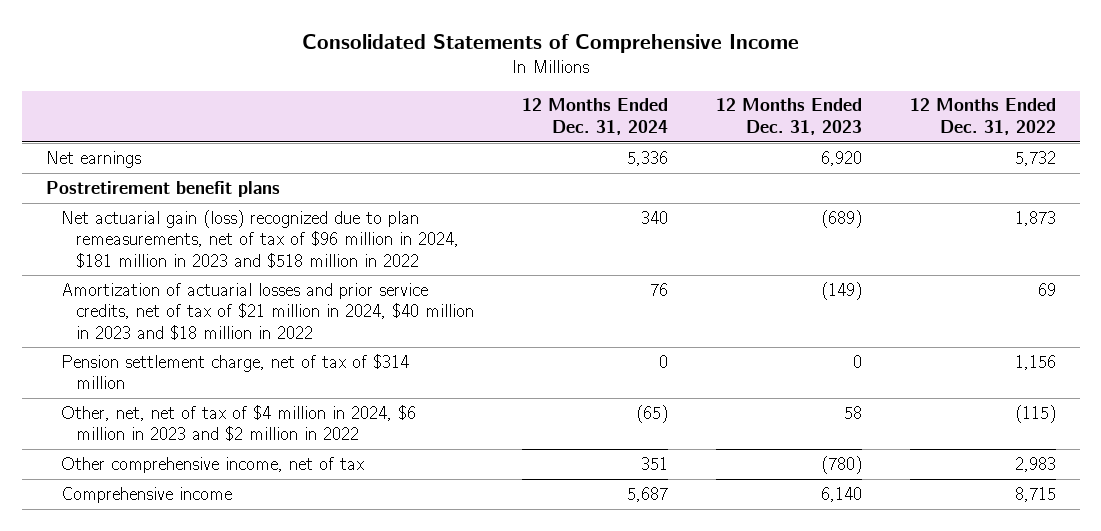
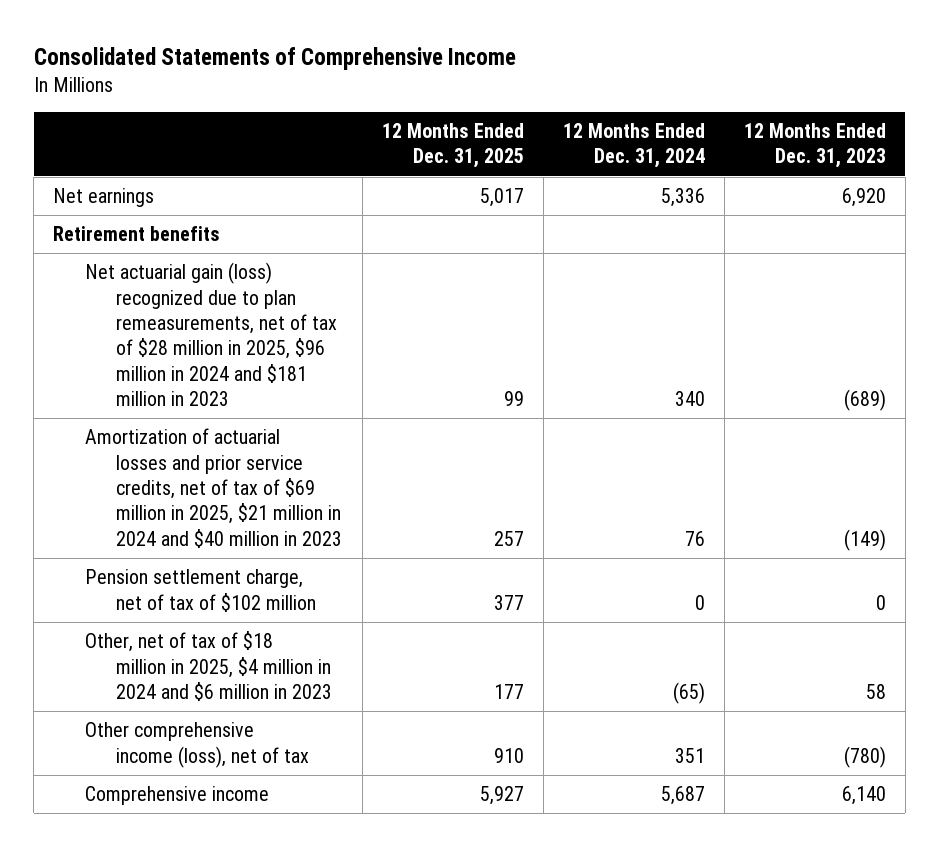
- | 12 Months Ended Dec. 31, 2024 | 12 Months Ended Dec. 31, 2023 | 12 Months Ended Dec. 31, 2022
+ | 12 Months Ended Dec. 31, 2025 | 12 Months Ended Dec. 31, 2024 | 12 Months Ended Dec. 31, 2023
- Postretirement benefit plans
- Net actuarial gain (loss) recognized due to plan remeasurements, net of tax of $96 million in 2024, $181 million in 2023 and $518 million in 2022 | 340 | (689) | 1,873
- Amortization of actuarial losses and prior service credits, net of tax of $21 million in 2024, $40 million in 2023 and $18 million in 2022 | 76 | (149) | 69
- Pension settlement charge, net of tax of $314 million | 0 | 0 | 1,156
- Other, net, net of tax of $4 million in 2024, $6 million in 2023 and $2 million in 2022 | (65) | 58 | (115)
- Other comprehensive income, net of tax | 351 | (780) | 2,983
+ Retirement benefits
+ Net actuarial gain (loss) recognized due to plan remeasurements, net of tax of $28 million in 2025, $96 million in 2024 and $181 million in 2023 | 99 | 340 | (689)
+ Amortization of actuarial losses and prior service credits, net of tax of $69 million in 2025, $21 million in 2024 and $40 million in 2023 | 257 | 76 | (149)
+ Pension settlement charge, net of tax of $102 million | 377 | 0 | 0
+ Other, net of tax of $18 million in 2025, $4 million in 2024 and $6 million in 2023 | 177 | (65) | 58
+ Other comprehensive income (loss), net of tax | 910 | 351 | (780)

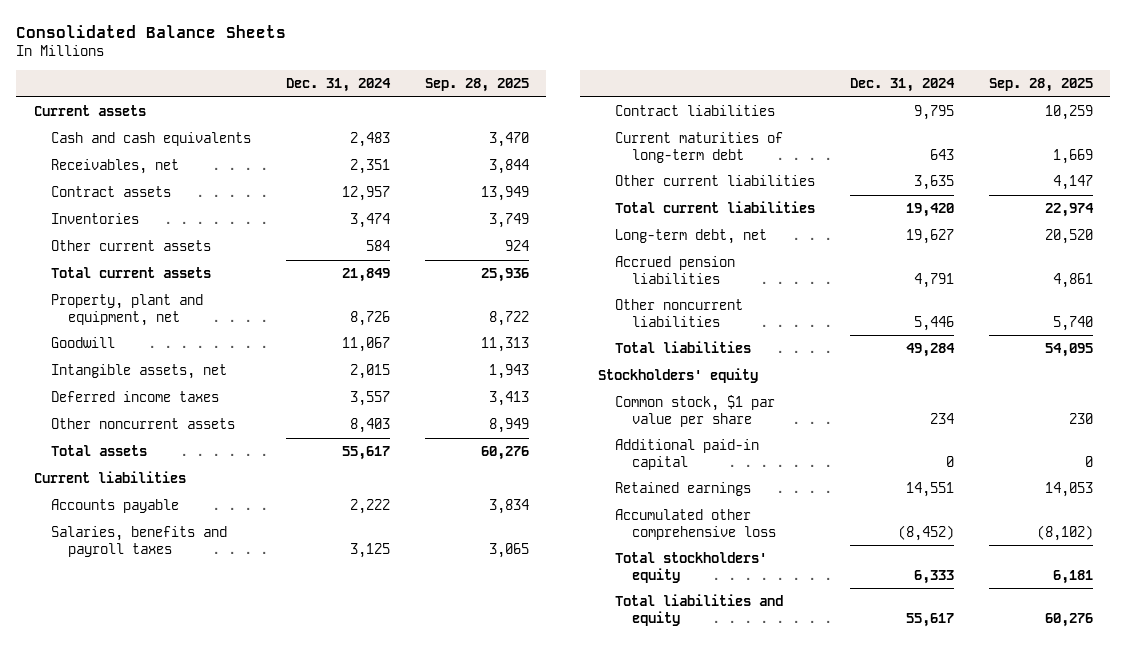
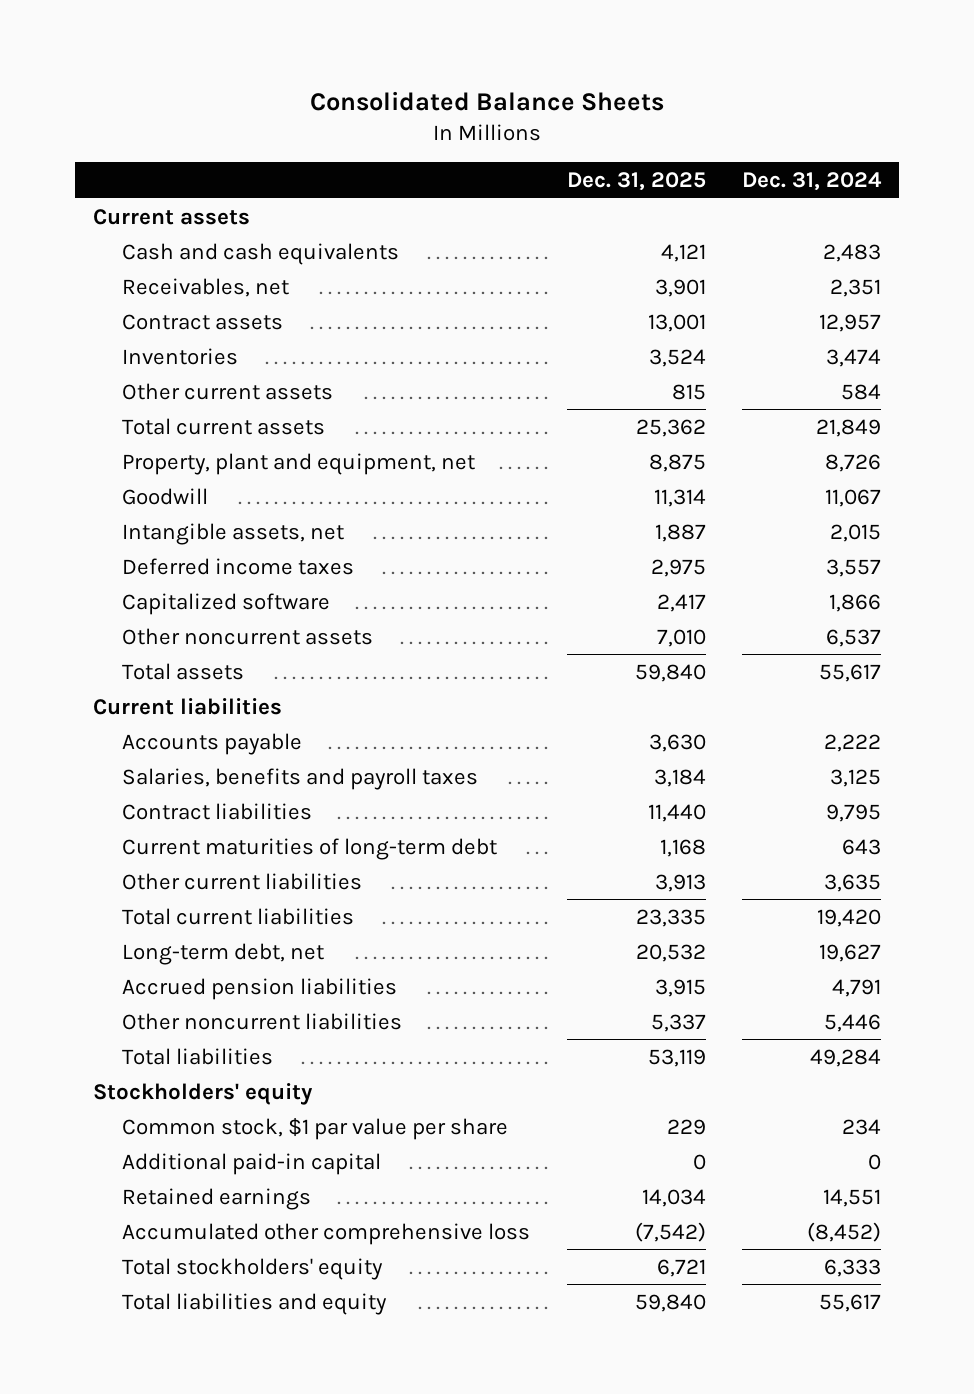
- | Dec. 31, 2024 | Sep. 28, 2025
+ | Dec. 31, 2025 | Dec. 31, 2024
- Other noncurrent assets | 8,403 | 8,949
+ Capitalized software | 2,417 | 1,866
+ Other noncurrent assets | 7,010 | 6,537

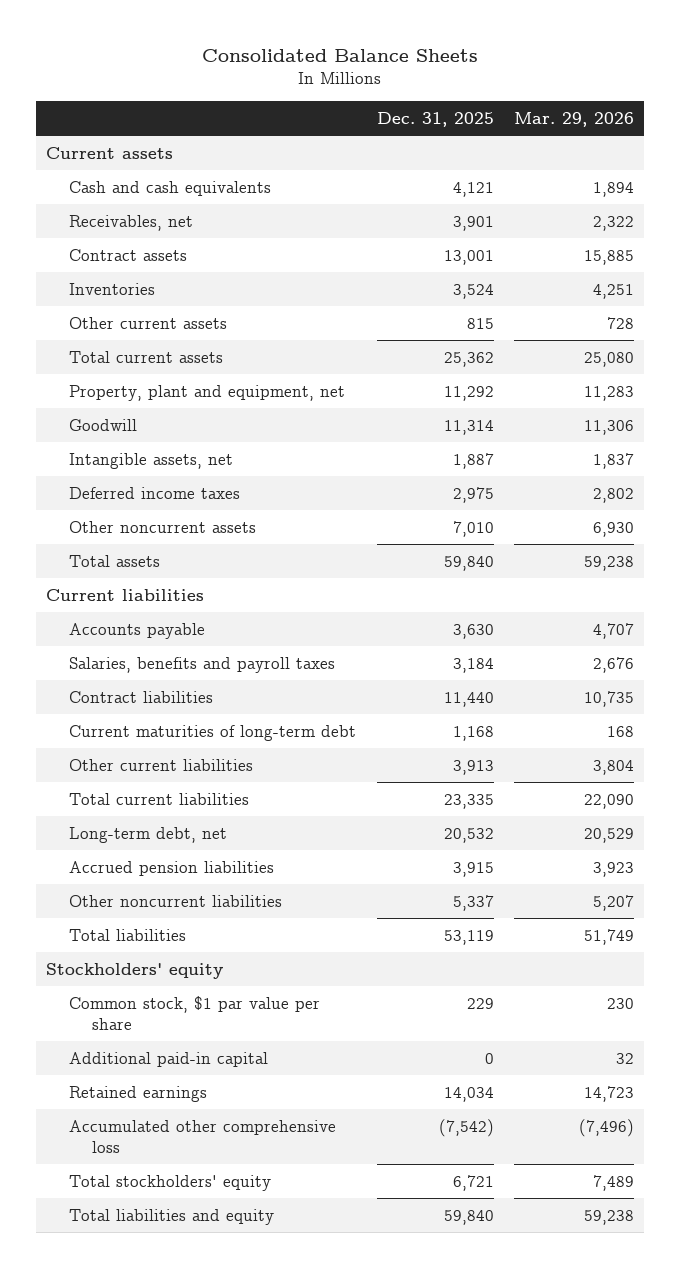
- | Dec. 31, 2025 | Dec. 31, 2024
+ | Dec. 31, 2025 | Mar. 29, 2026
- Property, plant and equipment, net | 8,875 | 8,726
+ Property, plant and equipment, net | 11,292 | 11,283
- Capitalized software | 2,417 | 1,866

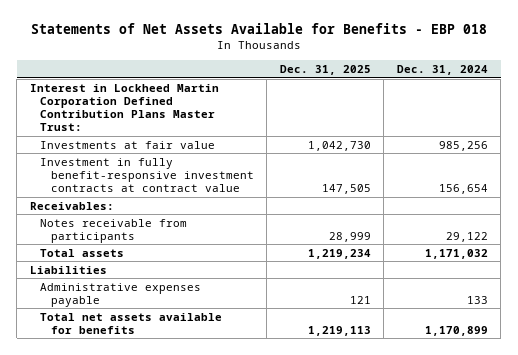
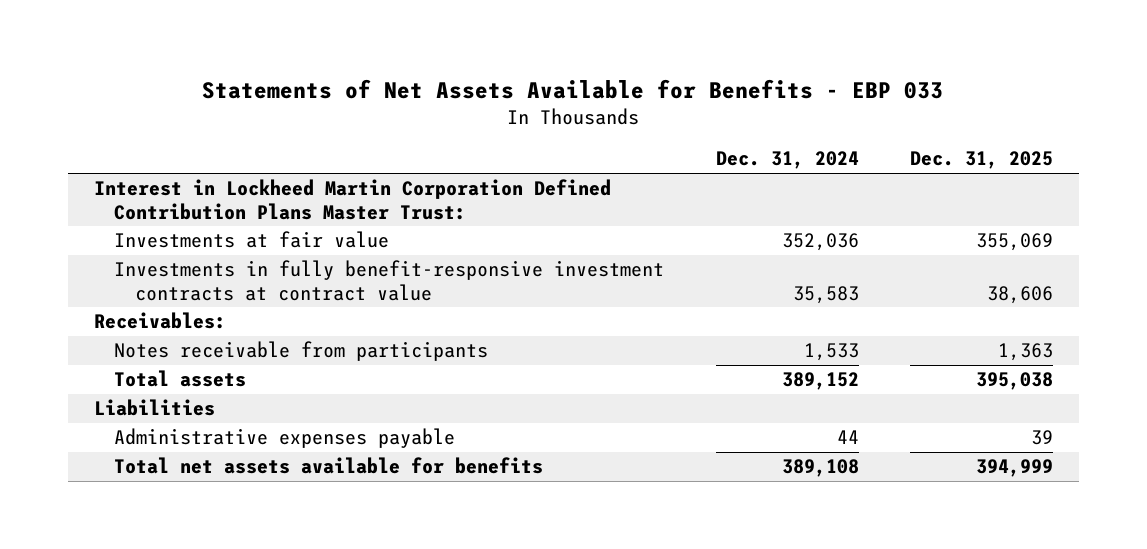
- Statements of Net Assets Available for Benefits - EBP 018
+ Statements of Net Assets Available for Benefits - EBP 033
- | Dec. 31, 2025 | Dec. 31, 2024
+ | Dec. 31, 2024 | Dec. 31, 2025
- Investments at fair value | 1,042,730 | 985,256
- Investment in fully benefit-responsive investment contracts at contract value | 147,505 | 156,654
+ Investments at fair value | 352,036 | 355,069
+ Investments in fully benefit-responsive investment contracts at contract value | 35,583 | 38,606
- Notes receivable from participants | 28,999 | 29,122
- Total assets | 1,219,234 | 1,171,032
+ Notes receivable from participants | 1,533 | 1,363
+ Total assets | 389,152 | 395,038
- Administrative expenses payable | 121 | 133
- Total net assets available for benefits | 1,219,113 | 1,170,899
+ Administrative expenses payable | 44 | 39
+ Total net assets available for benefits | 389,108 | 394,999

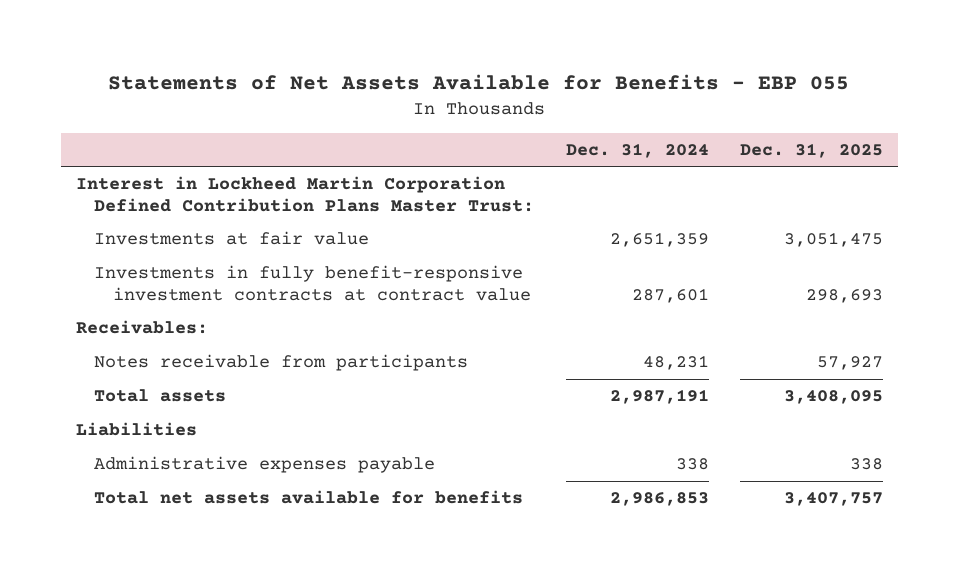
- Statements of Net Assets Available for Benefits - EBP 033
+ Statements of Net Assets Available for Benefits - EBP 055
- Investments at fair value | 352,036 | 355,069
- Investments in fully benefit-responsive investment contracts at contract value | 35,583 | 38,606
+ Investments at fair value | 2,651,359 | 3,051,475
+ Investments in fully benefit-responsive investment contracts at contract value | 287,601 | 298,693
- Notes receivable from participants | 1,533 | 1,363
- Total assets | 389,152 | 395,038
+ Notes receivable from participants | 48,231 | 57,927
+ Total assets | 2,987,191 | 3,408,095
- Administrative expenses payable | 44 | 39
- Total net assets available for benefits | 389,108 | 394,999
+ Administrative expenses payable | 338 | 338
+ Total net assets available for benefits | 2,986,853 | 3,407,757

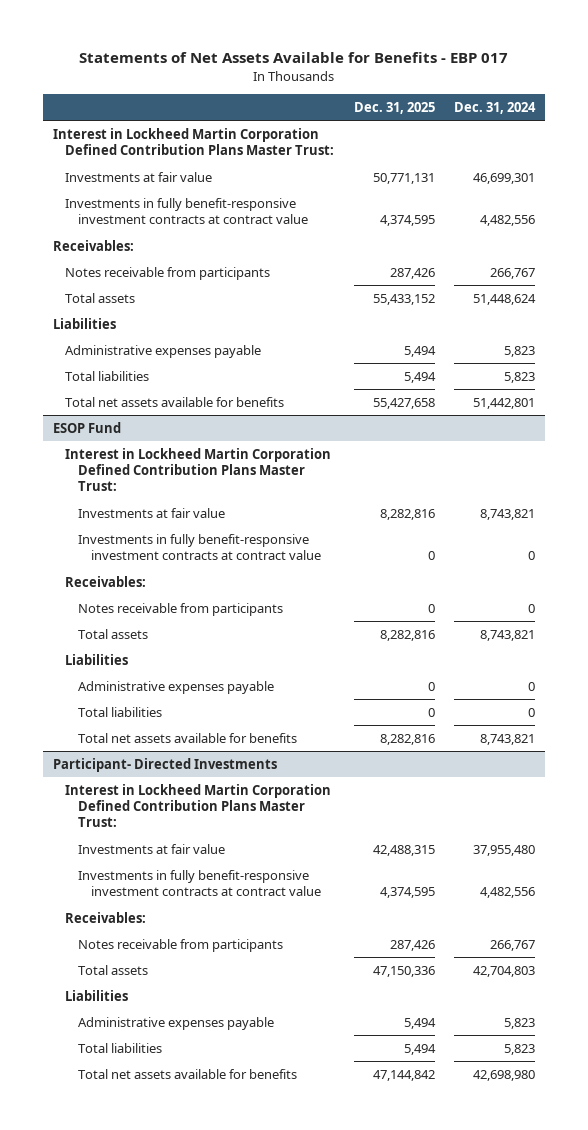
- Statements of Net Assets Available for Benefits - EBP 055
+ Statements of Net Assets Available for Benefits - EBP 017
- | Dec. 31, 2024 | Dec. 31, 2025
+ | Dec. 31, 2025 | Dec. 31, 2024
- Investments at fair value | 2,651,359 | 3,051,475
- Investments in fully benefit-responsive investment contracts at contract value | 287,601 | 298,693
+ Investments at fair value | 50,771,131 | 46,699,301
+ Investments in fully benefit-responsive investment contracts at contract value | 4,374,595 | 4,482,556
- Notes receivable from participants | 48,231 | 57,927
- Total assets | 2,987,191 | 3,408,095
+ Notes receivable from participants | 287,426 | 266,767
+ Total assets | 55,433,152 | 51,448,624
- Administrative expenses payable | 338 | 338
- Total net assets available for benefits | 2,986,853 | 3,407,757
+ Administrative expenses payable | 5,494 | 5,823
+ Total liabilities | 5,494 | 5,823
+ Total net assets available for benefits | 55,427,658 | 51,442,801
+ ESOP Fund
+ Interest in Lockheed Martin Corporation Defined Contribution Plans Master Trust:
+ Investments at fair value | 8,282,816 | 8,743,821
+ Investments in fully benefit-responsive investment contracts at contract value | 0 | 0
+ Receivables:
+ Notes receivable from participants | 0 | 0
+ Total assets | 8,282,816 | 8,743,821
+ Liabilities
+ Administrative expenses payable | 0 | 0
+ Total liabilities | 0 | 0
+ Total net assets available for benefits | 8,282,816 | 8,743,821
+ Participant- Directed Investments
+ Interest in Lockheed Martin Corporation Defined Contribution Plans Master Trust:
+ Investments at fair value | 42,488,315 | 37,955,480
+ Investments in fully benefit-responsive investment contracts at contract value | 4,374,595 | 4,482,556
+ Receivables:
+ Notes receivable from participants | 287,426 | 266,767
+ Total assets | 47,150,336 | 42,704,803
+ Liabilities
+ Administrative expenses payable | 5,494 | 5,823
+ Total liabilities | 5,494 | 5,823
+ Total net assets available for benefits | 47,144,842 | 42,698,980

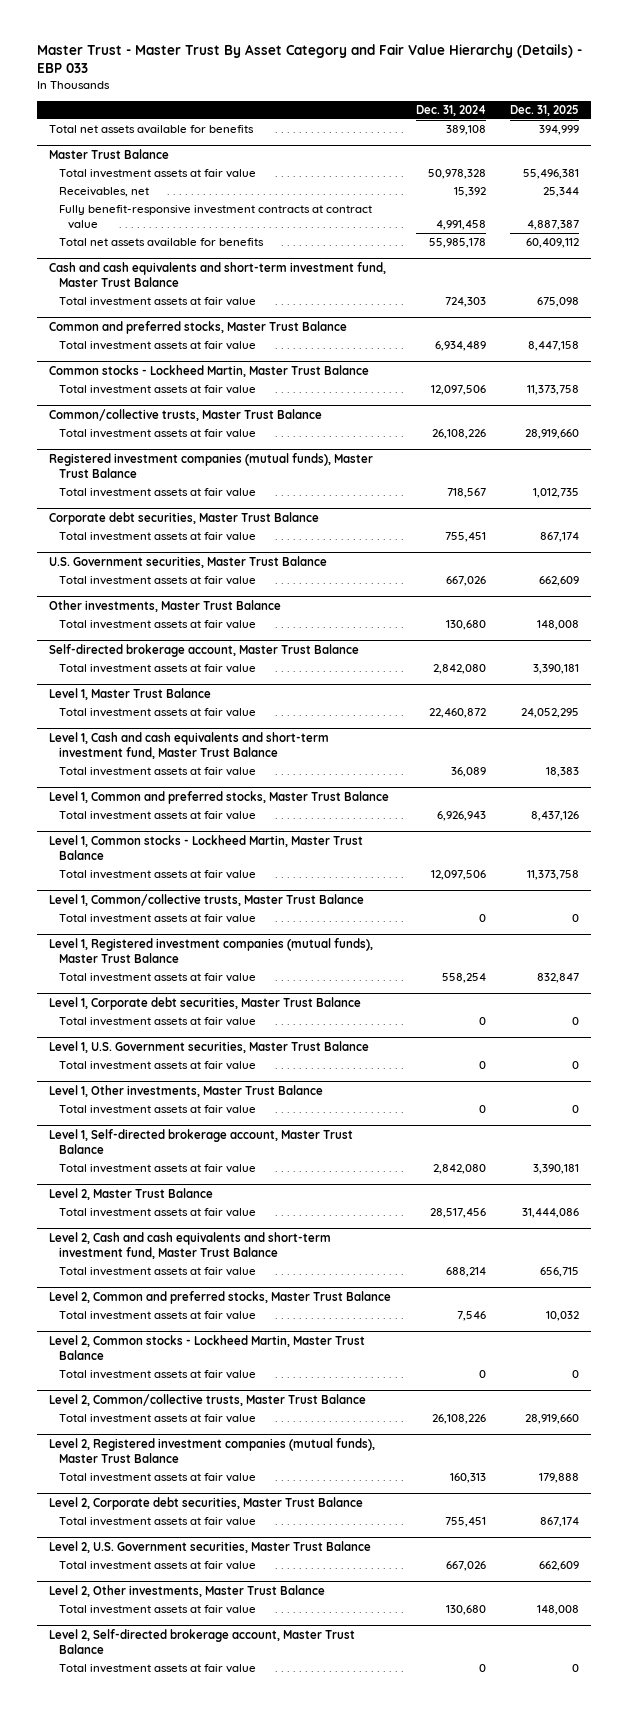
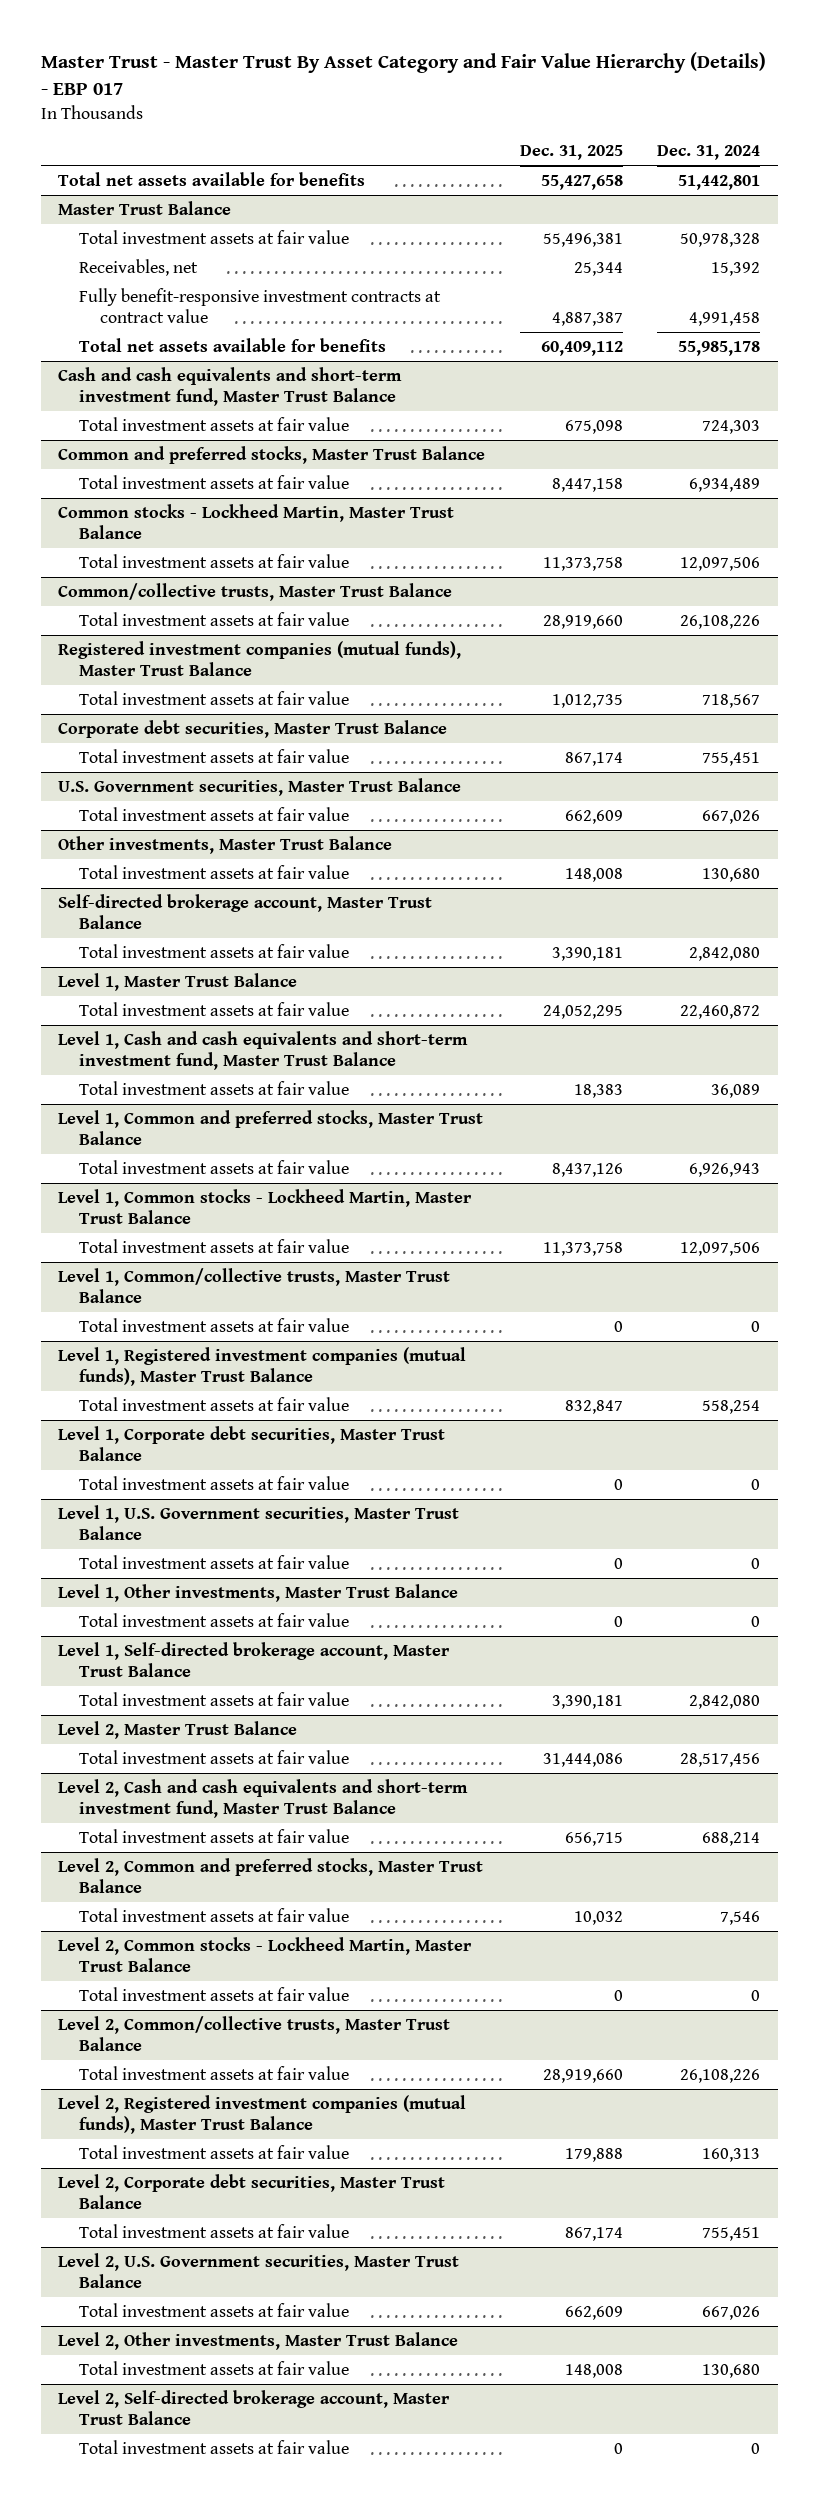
- Master Trust - Master Trust By Asset Category and Fair Value Hierarchy (Details) - EBP 033
+ Master Trust - Master Trust By Asset Category and Fair Value Hierarchy (Details) - EBP 017
- | Dec. 31, 2024 | Dec. 31, 2025
+ | Dec. 31, 2025 | Dec. 31, 2024
- Total net assets available for benefits | 389,108 | 394,999
+ Total net assets available for benefits | 55,427,658 | 51,442,801

